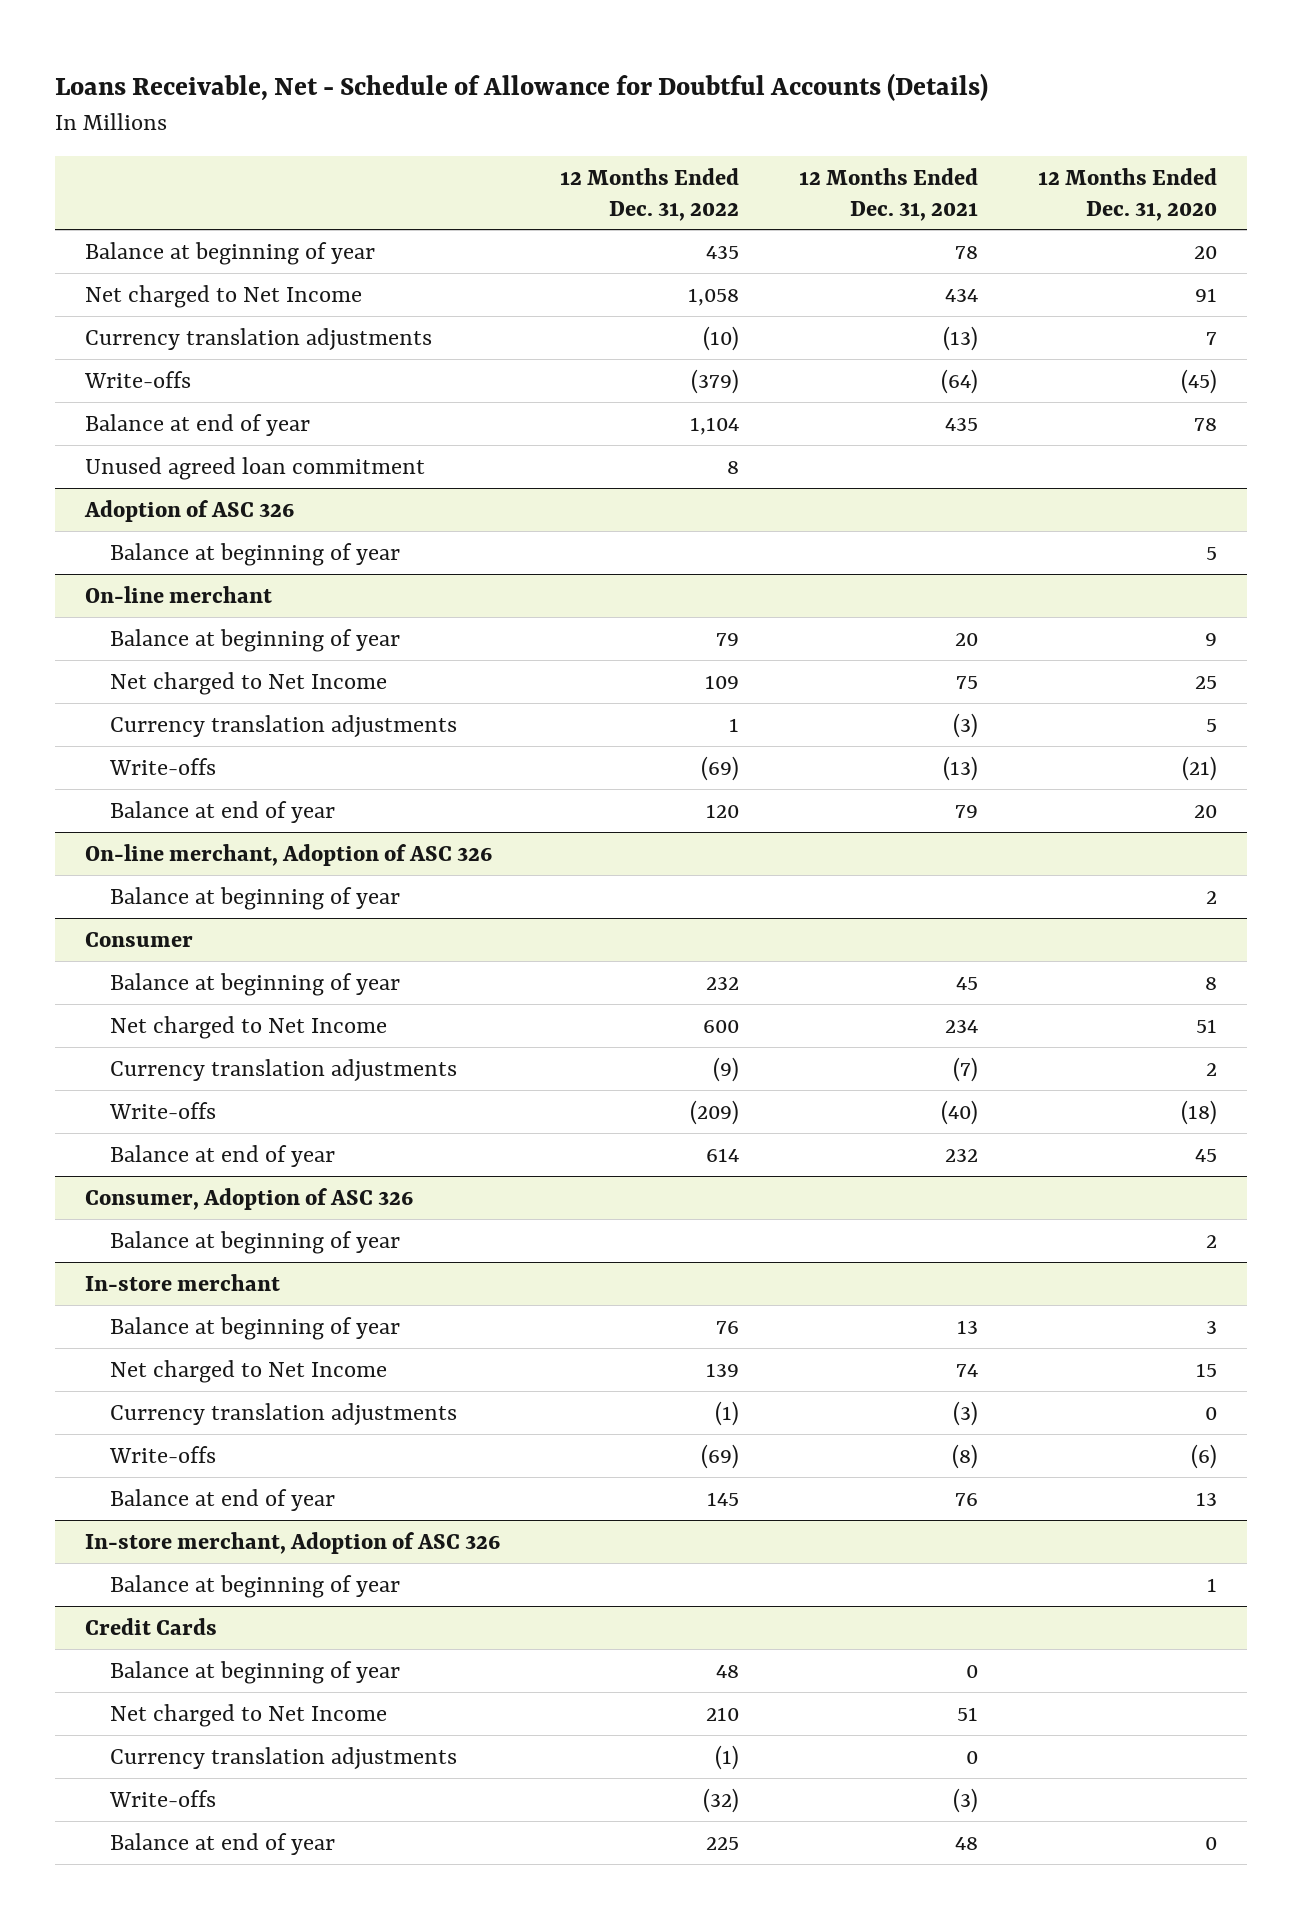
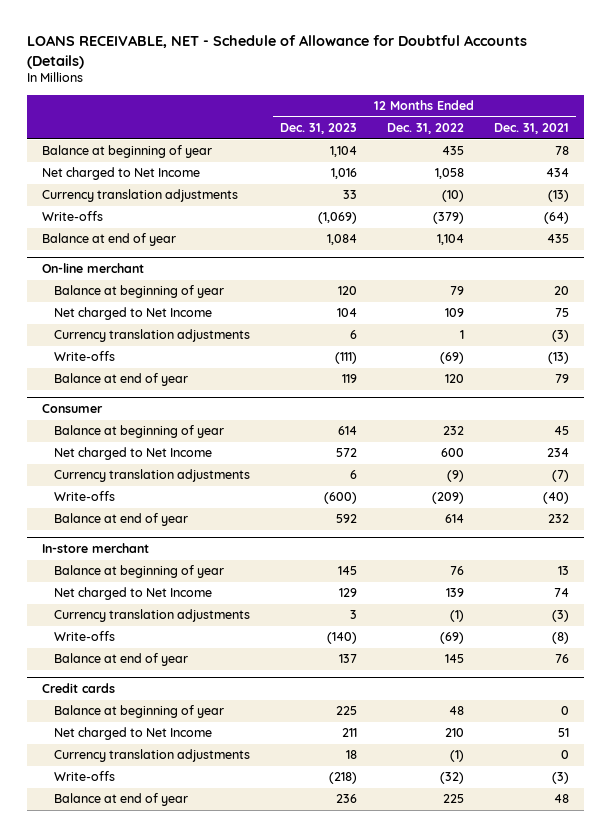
- Loans Receivable, Net - Schedule of Allowance for Doubtful Accounts (Details)
+ LOANS RECEIVABLE, NET - Schedule of Allowance for Doubtful Accounts (Details)
- | 12 Months Ended Dec. 31, 2022 | 12 Months Ended Dec. 31, 2021 | 12 Months Ended Dec. 31, 2020
+ | 12 Months Ended Dec. 31, 2023 | 12 Months Ended Dec. 31, 2022 | 12 Months Ended Dec. 31, 2021
- Unused agreed loan commitment | 8 | |
- Adoption of ASC 326
- Balance at beginning of year | | | 5
- On-line merchant, Adoption of ASC 326
- Balance at beginning of year | | | 2
- Consumer, Adoption of ASC 326
- Balance at beginning of year | | | 2
- In-store merchant, Adoption of ASC 326
- Balance at beginning of year | | | 1
- Credit Cards
+ Credit cards

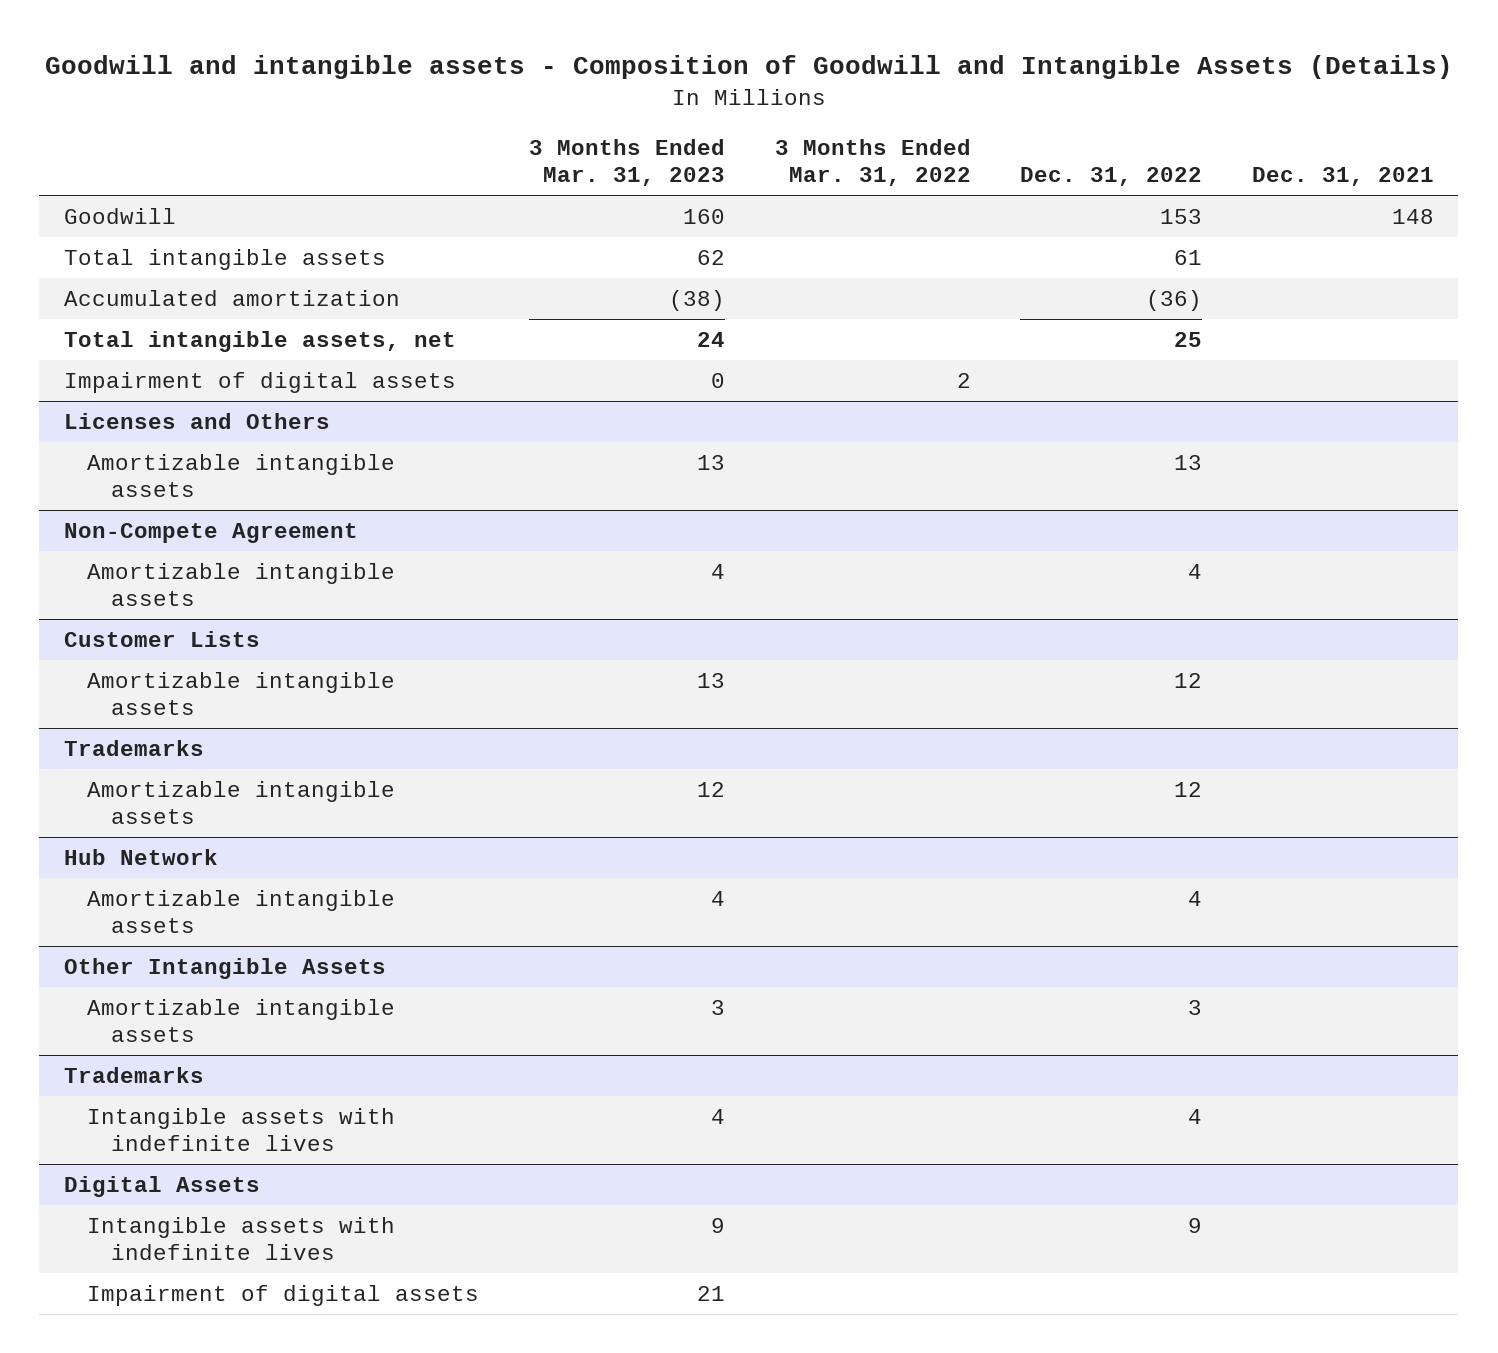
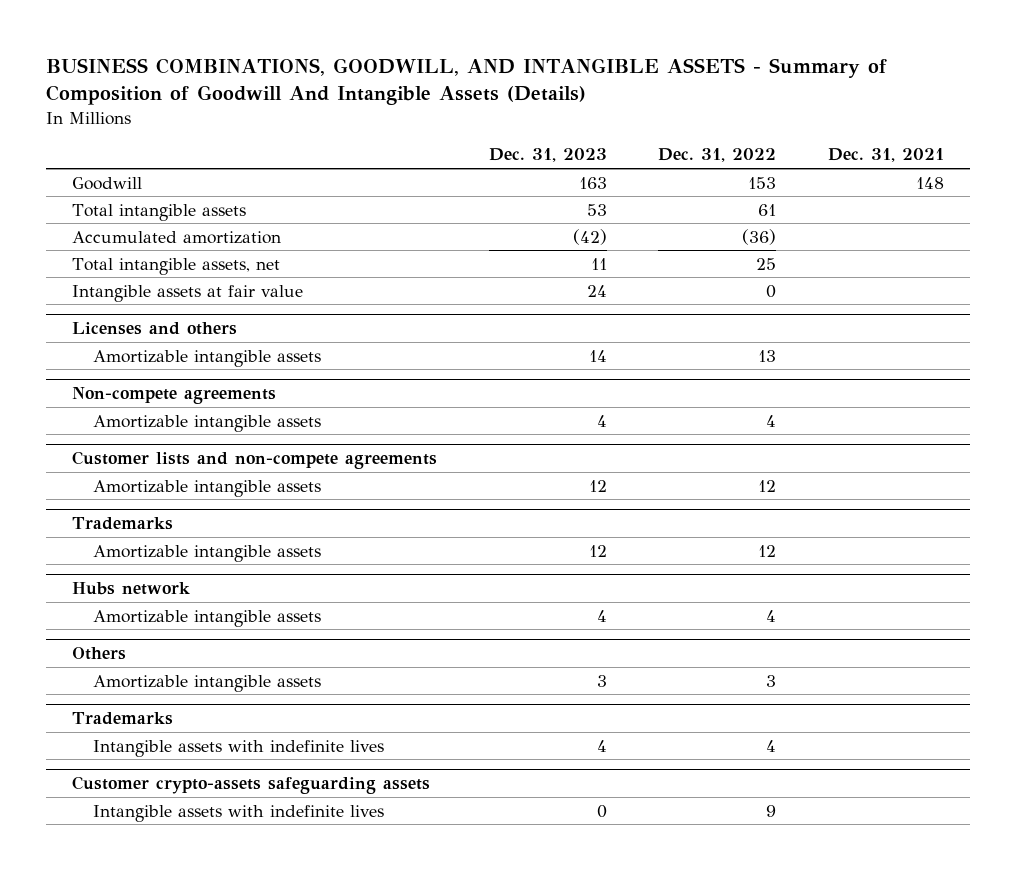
- Goodwill and intangible assets - Composition of Goodwill and Intangible Assets (Details)
+ BUSINESS COMBINATIONS, GOODWILL, AND INTANGIBLE ASSETS - Summary of Composition of Goodwill And Intangible Assets (Details)
- | 3 Months Ended Mar. 31, 2023 | 3 Months Ended Mar. 31, 2022 | Dec. 31, 2022 | Dec. 31, 2021
+ | Dec. 31, 2023 | Dec. 31, 2022 | Dec. 31, 2021
- Impairment of digital assets | 0 | 2 | |
- Licenses and Others
+ Intangible assets at fair value | 24 | 0 |
+ Licenses and others
- Non-Compete Agreement
+ Non-compete agreements
- Customer Lists
+ Customer lists and non-compete agreements
- Hub Network
+ Hubs network
- Other Intangible Assets
+ Others
- Digital Assets
+ Customer crypto-assets safeguarding assets
- Impairment of digital assets | 21 | | |

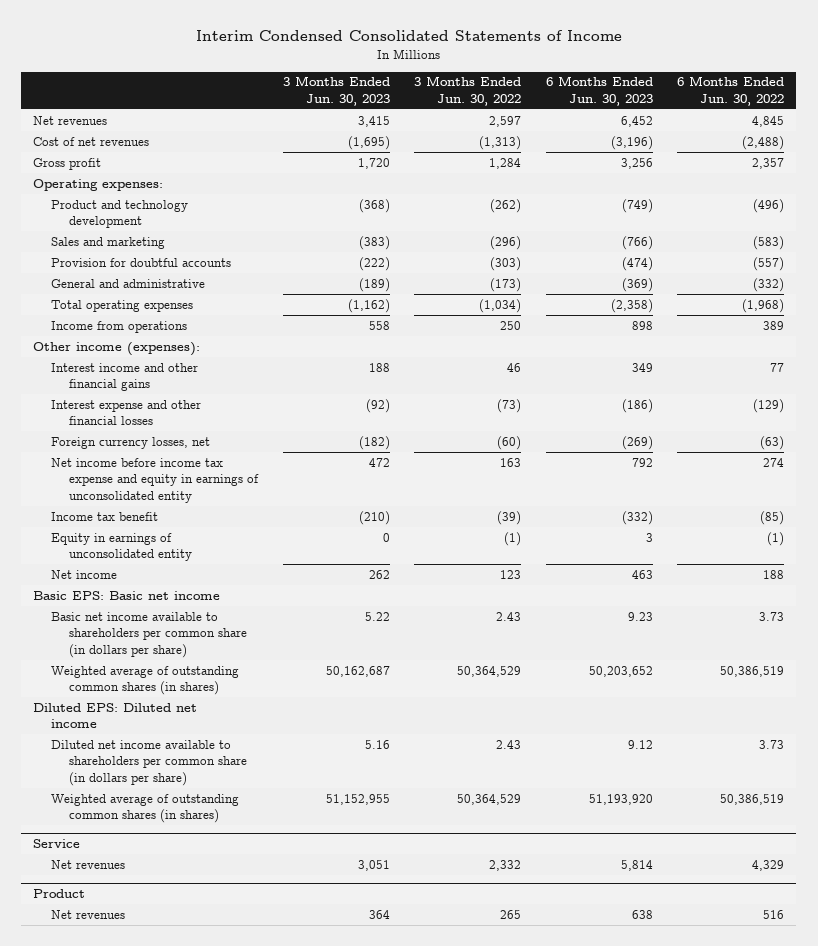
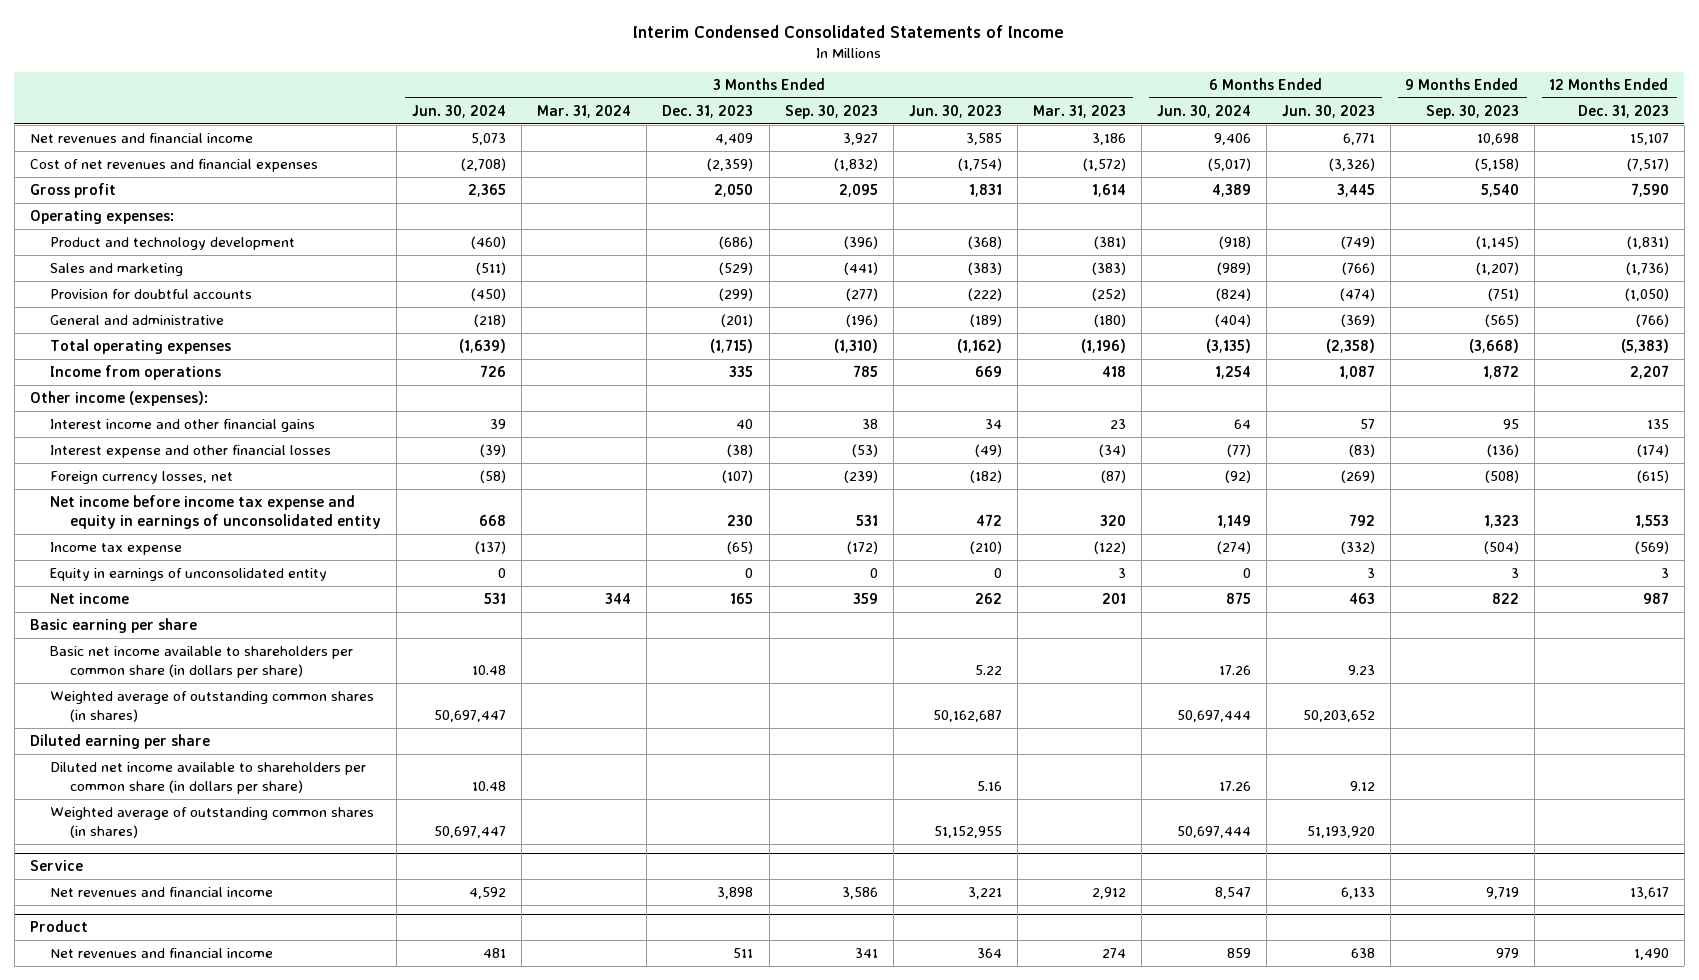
- | 3 Months Ended Jun. 30, 2023 | 3 Months Ended Jun. 30, 2022 | 6 Months Ended Jun. 30, 2023 | 6 Months Ended Jun. 30, 2022
+ | 3 Months Ended Jun. 30, 2024 | 3 Months Ended Mar. 31, 2024 | 3 Months Ended Dec. 31, 2023 | 3 Months Ended Sep. 30, 2023 | 3 Months Ended Jun. 30, 2023 | 3 Months Ended Mar. 31, 2023 | 6 Months Ended Jun. 30, 2024 | 6 Months Ended Jun. 30, 2023 | 9 Months Ended Sep. 30, 2023 | 12 Months Ended Dec. 31, 2023
- Net revenues | 3,415 | 2,597 | 6,452 | 4,845
- Cost of net revenues | (1,695) | (1,313) | (3,196) | (2,488)
- Gross profit | 1,720 | 1,284 | 3,256 | 2,357
+ Net revenues and financial income | 5,073 | | 4,409 | 3,927 | 3,585 | 3,186 | 9,406 | 6,771 | 10,698 | 15,107
+ Cost of net revenues and financial expenses | (2,708) | | (2,359) | (1,832) | (1,754) | (1,572) | (5,017) | (3,326) | (5,158) | (7,517)
+ Gross profit | 2,365 | | 2,050 | 2,095 | 1,831 | 1,614 | 4,389 | 3,445 | 5,540 | 7,590
- Income from operations | 558 | 250 | 898 | 389
+ Income from operations | 726 | | 335 | 785 | 669 | 418 | 1,254 | 1,087 | 1,872 | 2,207
- Interest income and other financial gains | 188 | 46 | 349 | 77
- Interest expense and other financial losses | (92) | (73) | (186) | (129)
+ Interest income and other financial gains | 39 | | 40 | 38 | 34 | 23 | 64 | 57 | 95 | 135
+ Interest expense and other financial losses | (39) | | (38) | (53) | (49) | (34) | (77) | (83) | (136) | (174)
- Income tax benefit | (210) | (39) | (332) | (85)
+ Income tax expense | (137) | | (65) | (172) | (210) | (122) | (274) | (332) | (504) | (569)
- Basic EPS: Basic net income
+ Basic earning per share
- Diluted EPS: Diluted net income
+ Diluted earning per share
@ Service
- Net revenues | 3,051 | 2,332 | 5,814 | 4,329
+ Net revenues and financial income | 4,592 | | 3,898 | 3,586 | 3,221 | 2,912 | 8,547 | 6,133 | 9,719 | 13,617
@ Product
- Net revenues | 364 | 265 | 638 | 516
+ Net revenues and financial income | 481 | | 511 | 341 | 364 | 274 | 859 | 638 | 979 | 1,490

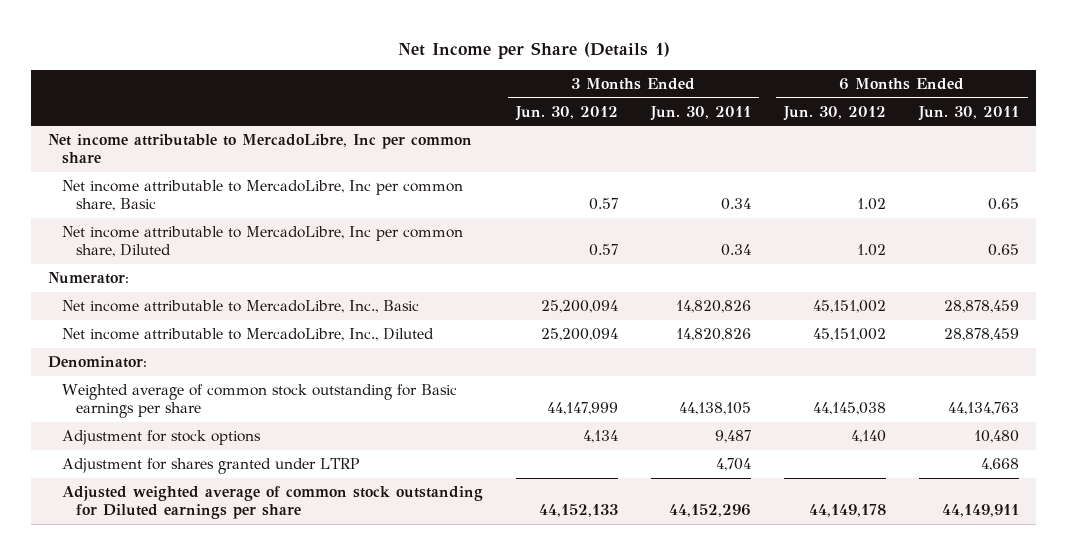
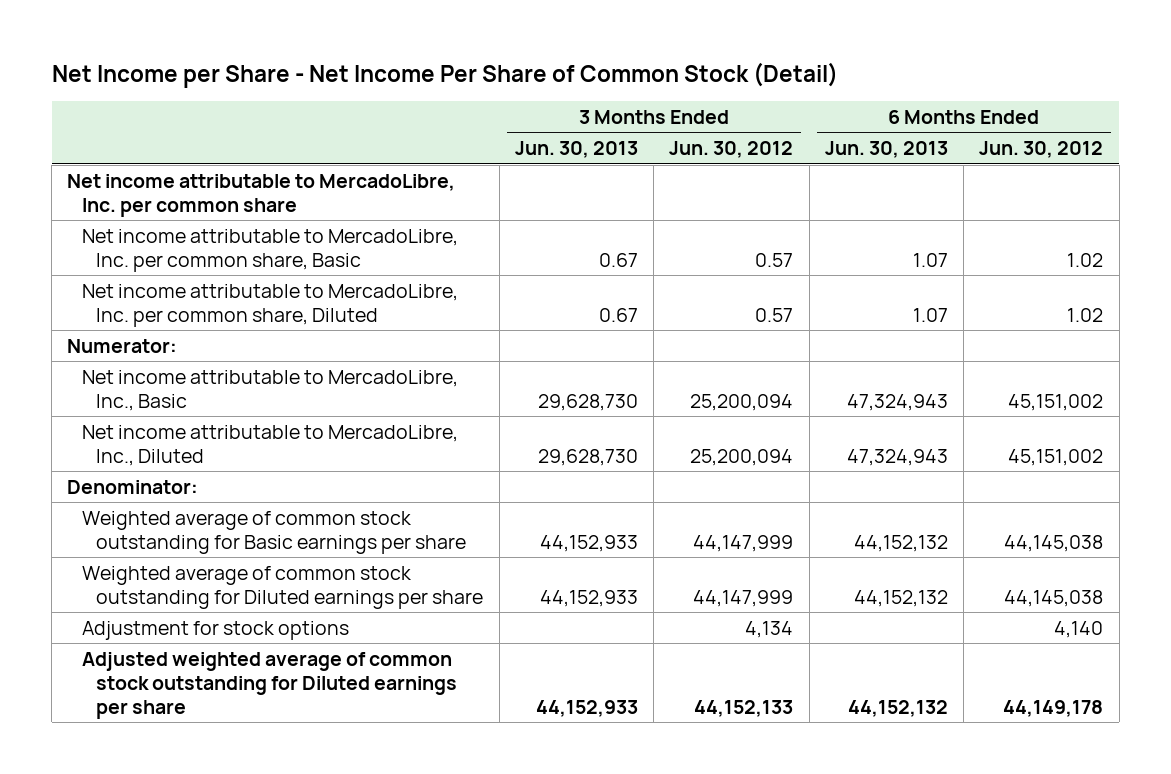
- Net Income per Share (Details 1)
+ Net Income per Share - Net Income Per Share of Common Stock (Detail)
- | 3 Months Ended Jun. 30, 2012 | 3 Months Ended Jun. 30, 2011 | 6 Months Ended Jun. 30, 2012 | 6 Months Ended Jun. 30, 2011
+ | 3 Months Ended Jun. 30, 2013 | 3 Months Ended Jun. 30, 2012 | 6 Months Ended Jun. 30, 2013 | 6 Months Ended Jun. 30, 2012
- Net income attributable to MercadoLibre, Inc per common share
- Net income attributable to MercadoLibre, Inc per common share, Basic | 0.57 | 0.34 | 1.02 | 0.65
- Net income attributable to MercadoLibre, Inc per common share, Diluted | 0.57 | 0.34 | 1.02 | 0.65
+ Net income attributable to MercadoLibre, Inc. per common share
+ Net income attributable to MercadoLibre, Inc. per common share, Basic | 0.67 | 0.57 | 1.07 | 1.02
+ Net income attributable to MercadoLibre, Inc. per common share, Diluted | 0.67 | 0.57 | 1.07 | 1.02
+ Weighted average of common stock outstanding for Diluted earnings per share | 44,152,933 | 44,147,999 | 44,152,132 | 44,145,038
- Adjustment for shares granted under LTRP | | 4,704 | | 4,668

